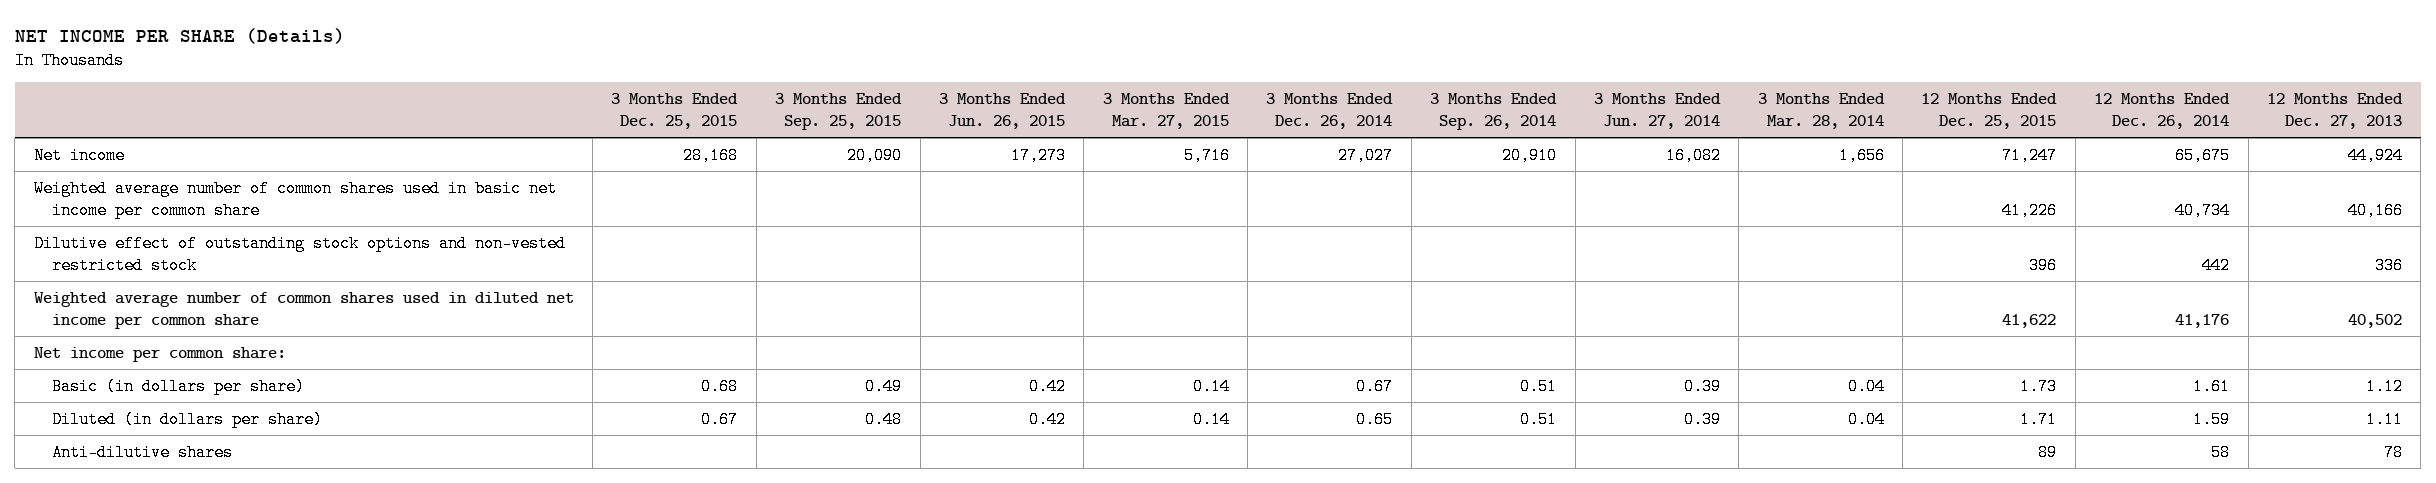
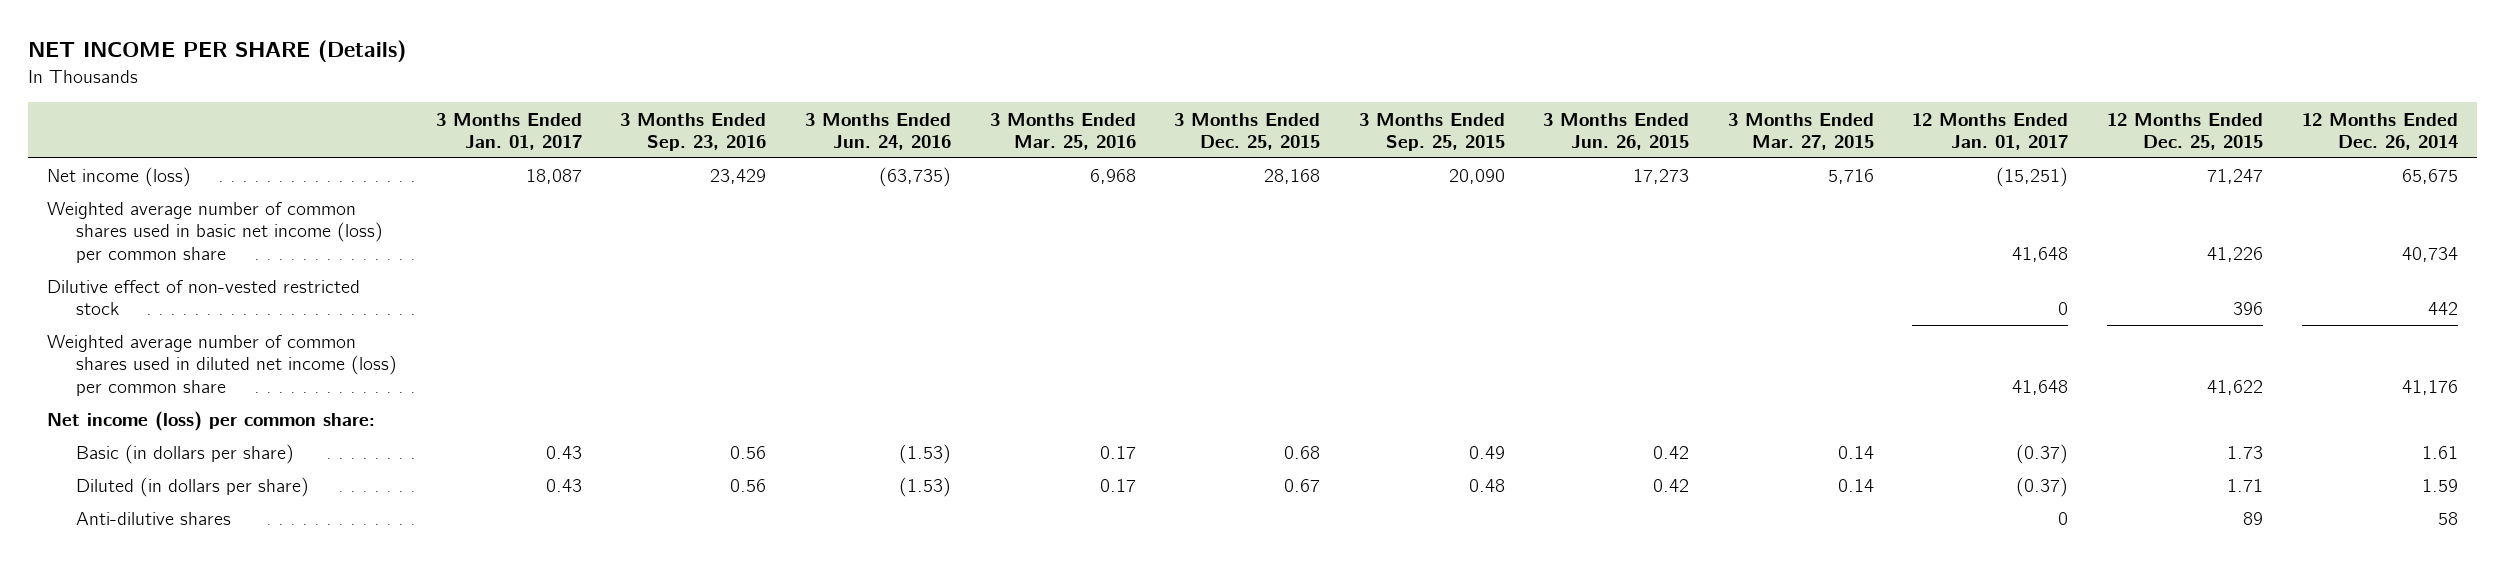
- | 3 Months Ended Dec. 25, 2015 | 3 Months Ended Sep. 25, 2015 | 3 Months Ended Jun. 26, 2015 | 3 Months Ended Mar. 27, 2015 | 3 Months Ended Dec. 26, 2014 | 3 Months Ended Sep. 26, 2014 | 3 Months Ended Jun. 27, 2014 | 3 Months Ended Mar. 28, 2014 | 12 Months Ended Dec. 25, 2015 | 12 Months Ended Dec. 26, 2014 | 12 Months Ended Dec. 27, 2013
+ | 3 Months Ended Jan. 01, 2017 | 3 Months Ended Sep. 23, 2016 | 3 Months Ended Jun. 24, 2016 | 3 Months Ended Mar. 25, 2016 | 3 Months Ended Dec. 25, 2015 | 3 Months Ended Sep. 25, 2015 | 3 Months Ended Jun. 26, 2015 | 3 Months Ended Mar. 27, 2015 | 12 Months Ended Jan. 01, 2017 | 12 Months Ended Dec. 25, 2015 | 12 Months Ended Dec. 26, 2014
- Net income | 28,168 | 20,090 | 17,273 | 5,716 | 27,027 | 20,910 | 16,082 | 1,656 | 71,247 | 65,675 | 44,924
- Weighted average number of common shares used in basic net income per common share | | | | | | | | | 41,226 | 40,734 | 40,166
- Dilutive effect of outstanding stock options and non-vested restricted stock | | | | | | | | | 396 | 442 | 336
- Weighted average number of common shares used in diluted net income per common share | | | | | | | | | 41,622 | 41,176 | 40,502
- Net income per common share:
+ Net income (loss) | 18,087 | 23,429 | (63,735) | 6,968 | 28,168 | 20,090 | 17,273 | 5,716 | (15,251) | 71,247 | 65,675
+ Weighted average number of common shares used in basic net income (loss) per common share | | | | | | | | | 41,648 | 41,226 | 40,734
+ Dilutive effect of non-vested restricted stock | | | | | | | | | 0 | 396 | 442
+ Weighted average number of common shares used in diluted net income (loss) per common share | | | | | | | | | 41,648 | 41,622 | 41,176
+ Net income (loss) per common share:

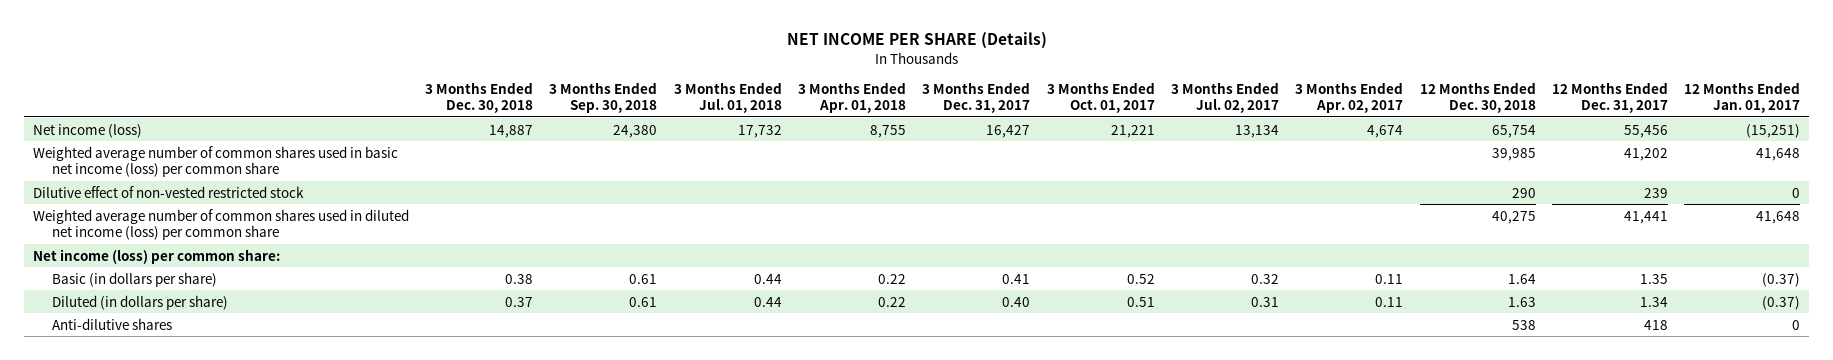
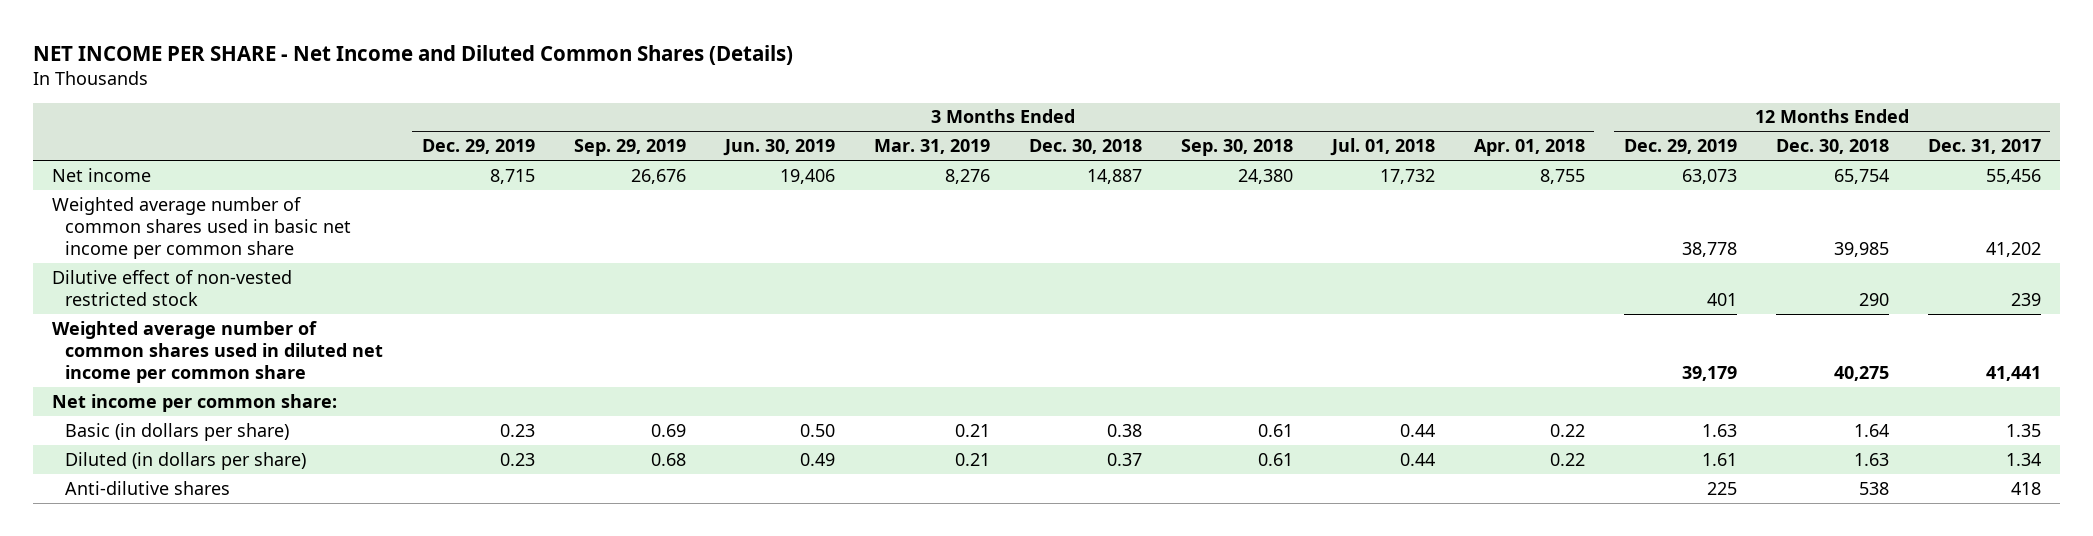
- NET INCOME PER SHARE (Details)
+ NET INCOME PER SHARE - Net Income and Diluted Common Shares (Details)
- | 3 Months Ended Dec. 30, 2018 | 3 Months Ended Sep. 30, 2018 | 3 Months Ended Jul. 01, 2018 | 3 Months Ended Apr. 01, 2018 | 3 Months Ended Dec. 31, 2017 | 3 Months Ended Oct. 01, 2017 | 3 Months Ended Jul. 02, 2017 | 3 Months Ended Apr. 02, 2017 | 12 Months Ended Dec. 30, 2018 | 12 Months Ended Dec. 31, 2017 | 12 Months Ended Jan. 01, 2017
+ | 3 Months Ended Dec. 29, 2019 | 3 Months Ended Sep. 29, 2019 | 3 Months Ended Jun. 30, 2019 | 3 Months Ended Mar. 31, 2019 | 3 Months Ended Dec. 30, 2018 | 3 Months Ended Sep. 30, 2018 | 3 Months Ended Jul. 01, 2018 | 3 Months Ended Apr. 01, 2018 | 12 Months Ended Dec. 29, 2019 | 12 Months Ended Dec. 30, 2018 | 12 Months Ended Dec. 31, 2017
- Net income (loss) | 14,887 | 24,380 | 17,732 | 8,755 | 16,427 | 21,221 | 13,134 | 4,674 | 65,754 | 55,456 | (15,251)
- Weighted average number of common shares used in basic net income (loss) per common share | | | | | | | | | 39,985 | 41,202 | 41,648
+ Net income | 8,715 | 26,676 | 19,406 | 8,276 | 14,887 | 24,380 | 17,732 | 8,755 | 63,073 | 65,754 | 55,456
+ Weighted average number of common shares used in basic net income per common share | | | | | | | | | 38,778 | 39,985 | 41,202
- Weighted average number of common shares used in diluted net income (loss) per common share | | | | | | | | | 40,275 | 41,441 | 41,648
- Net income (loss) per common share:
+ Weighted average number of common shares used in diluted net income per common share | | | | | | | | | 39,179 | 40,275 | 41,441
+ Net income per common share:

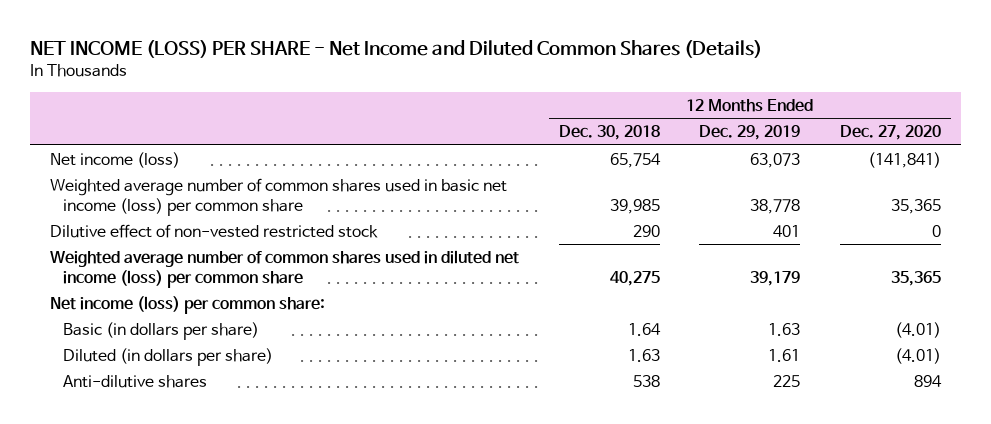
- NET INCOME PER SHARE - Net Income and Diluted Common Shares (Details)
+ NET INCOME (LOSS) PER SHARE - Net Income and Diluted Common Shares (Details)
- | 3 Months Ended Dec. 29, 2019 | 3 Months Ended Sep. 29, 2019 | 3 Months Ended Jun. 30, 2019 | 3 Months Ended Mar. 31, 2019 | 3 Months Ended Dec. 30, 2018 | 3 Months Ended Sep. 30, 2018 | 3 Months Ended Jul. 01, 2018 | 3 Months Ended Apr. 01, 2018 | 12 Months Ended Dec. 29, 2019 | 12 Months Ended Dec. 30, 2018 | 12 Months Ended Dec. 31, 2017
+ | 12 Months Ended Dec. 30, 2018 | 12 Months Ended Dec. 29, 2019 | 12 Months Ended Dec. 27, 2020
- Net income | 8,715 | 26,676 | 19,406 | 8,276 | 14,887 | 24,380 | 17,732 | 8,755 | 63,073 | 65,754 | 55,456
- Weighted average number of common shares used in basic net income per common share | | | | | | | | | 38,778 | 39,985 | 41,202
+ Net income (loss) | 65,754 | 63,073 | (141,841)
+ Weighted average number of common shares used in basic net income (loss) per common share | 39,985 | 38,778 | 35,365
- Weighted average number of common shares used in diluted net income per common share | | | | | | | | | 39,179 | 40,275 | 41,441
- Net income per common share:
+ Weighted average number of common shares used in diluted net income (loss) per common share | 40,275 | 39,179 | 35,365
+ Net income (loss) per common share:

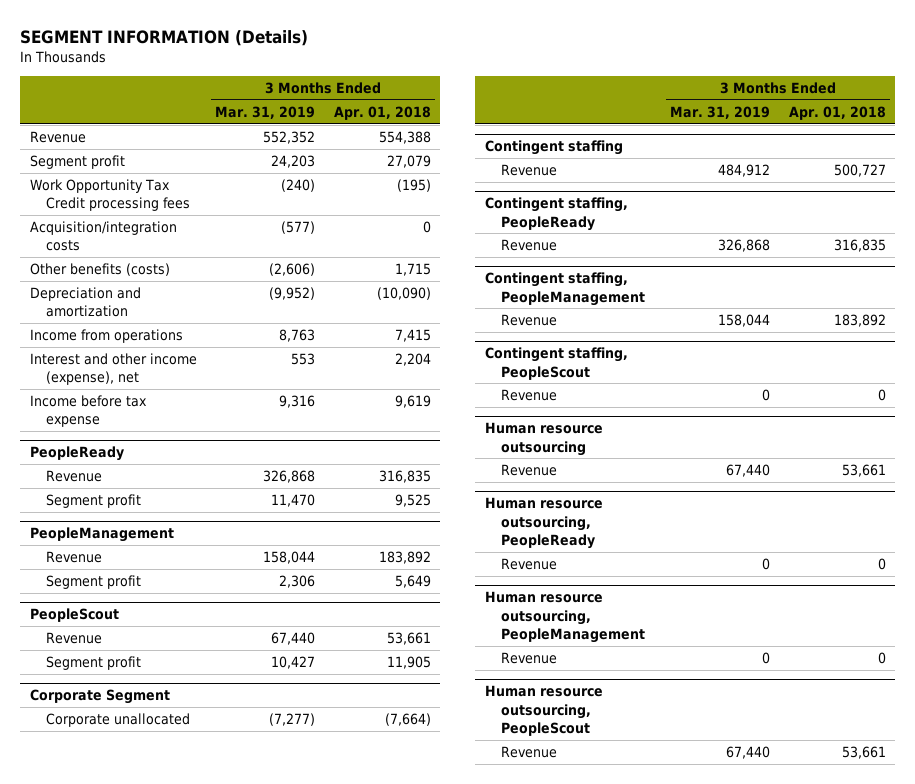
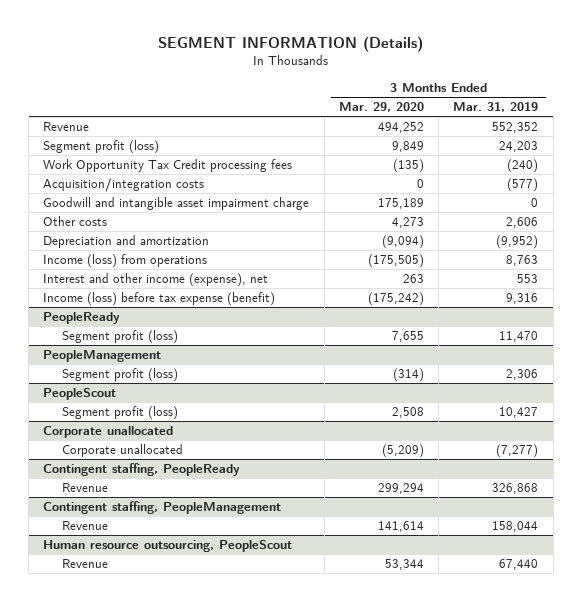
- | 3 Months Ended Mar. 31, 2019 | 3 Months Ended Apr. 01, 2018
+ | 3 Months Ended Mar. 29, 2020 | 3 Months Ended Mar. 31, 2019
- Segment profit | 24,203 | 27,079
+ Segment profit (loss) | 9,849 | 24,203
- Other benefits (costs) | (2,606) | 1,715
+ Goodwill and intangible asset impairment charge | 175,189 | 0
+ Other costs | 4,273 | 2,606
- Income from operations | 8,763 | 7,415
+ Income (loss) from operations | (175,505) | 8,763
- Income before tax expense | 9,316 | 9,619
+ Income (loss) before tax expense (benefit) | (175,242) | 9,316
@ PeopleReady
- Revenue | 326,868 | 316,835
- Segment profit | 11,470 | 9,525
+ Segment profit (loss) | 7,655 | 11,470
@ PeopleManagement
- Revenue | 158,044 | 183,892
- Segment profit | 2,306 | 5,649
+ Segment profit (loss) | (314) | 2,306
@ PeopleScout
- Revenue | 67,440 | 53,661
- Segment profit | 10,427 | 11,905
- Corporate Segment
@ PeopleScout
+ Segment profit (loss) | 2,508 | 10,427
+ Corporate unallocated
- Contingent staffing
- Revenue | 484,912 | 500,727
- Contingent staffing, PeopleScout
- Revenue | 0 | 0
- Human resource outsourcing
- Revenue | 67,440 | 53,661
- Human resource outsourcing, PeopleReady
- Revenue | 0 | 0
- Human resource outsourcing, PeopleManagement
- Revenue | 0 | 0

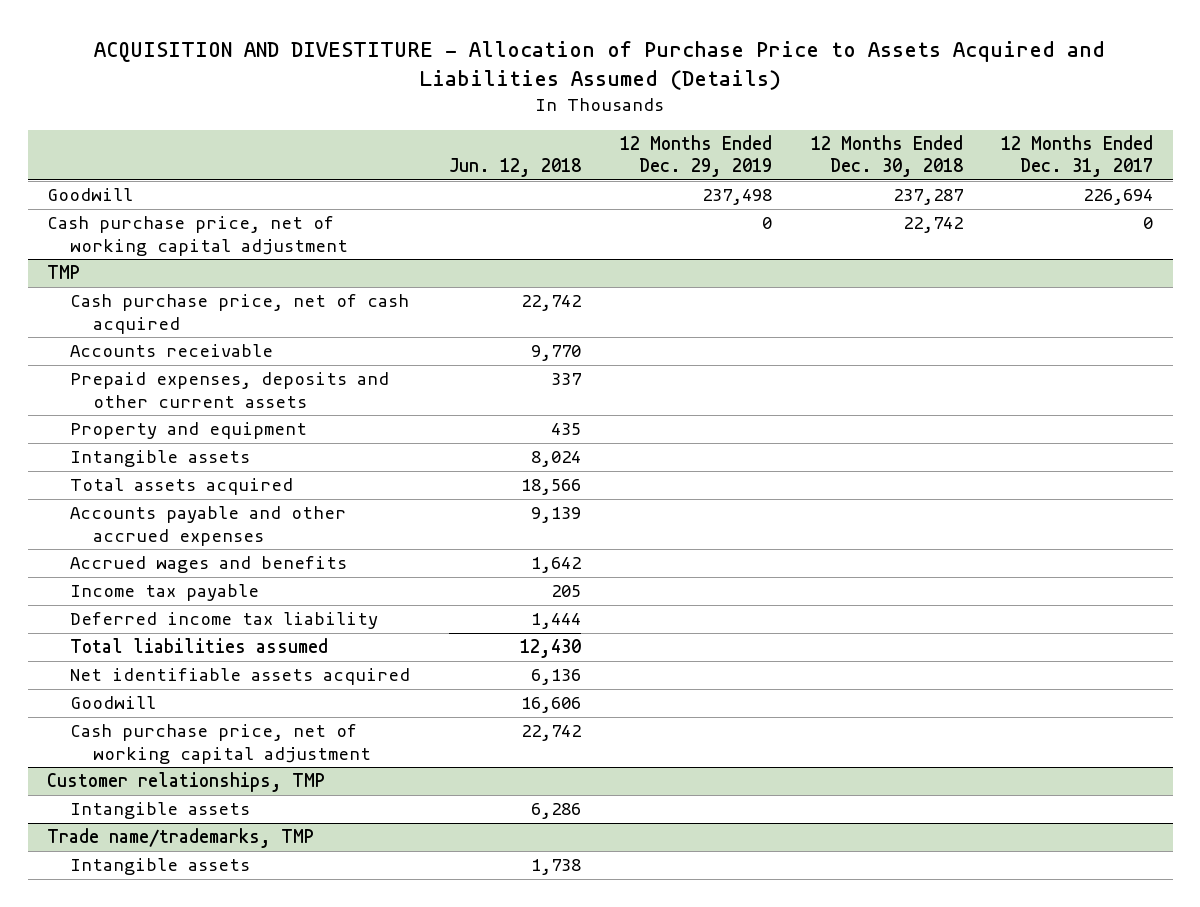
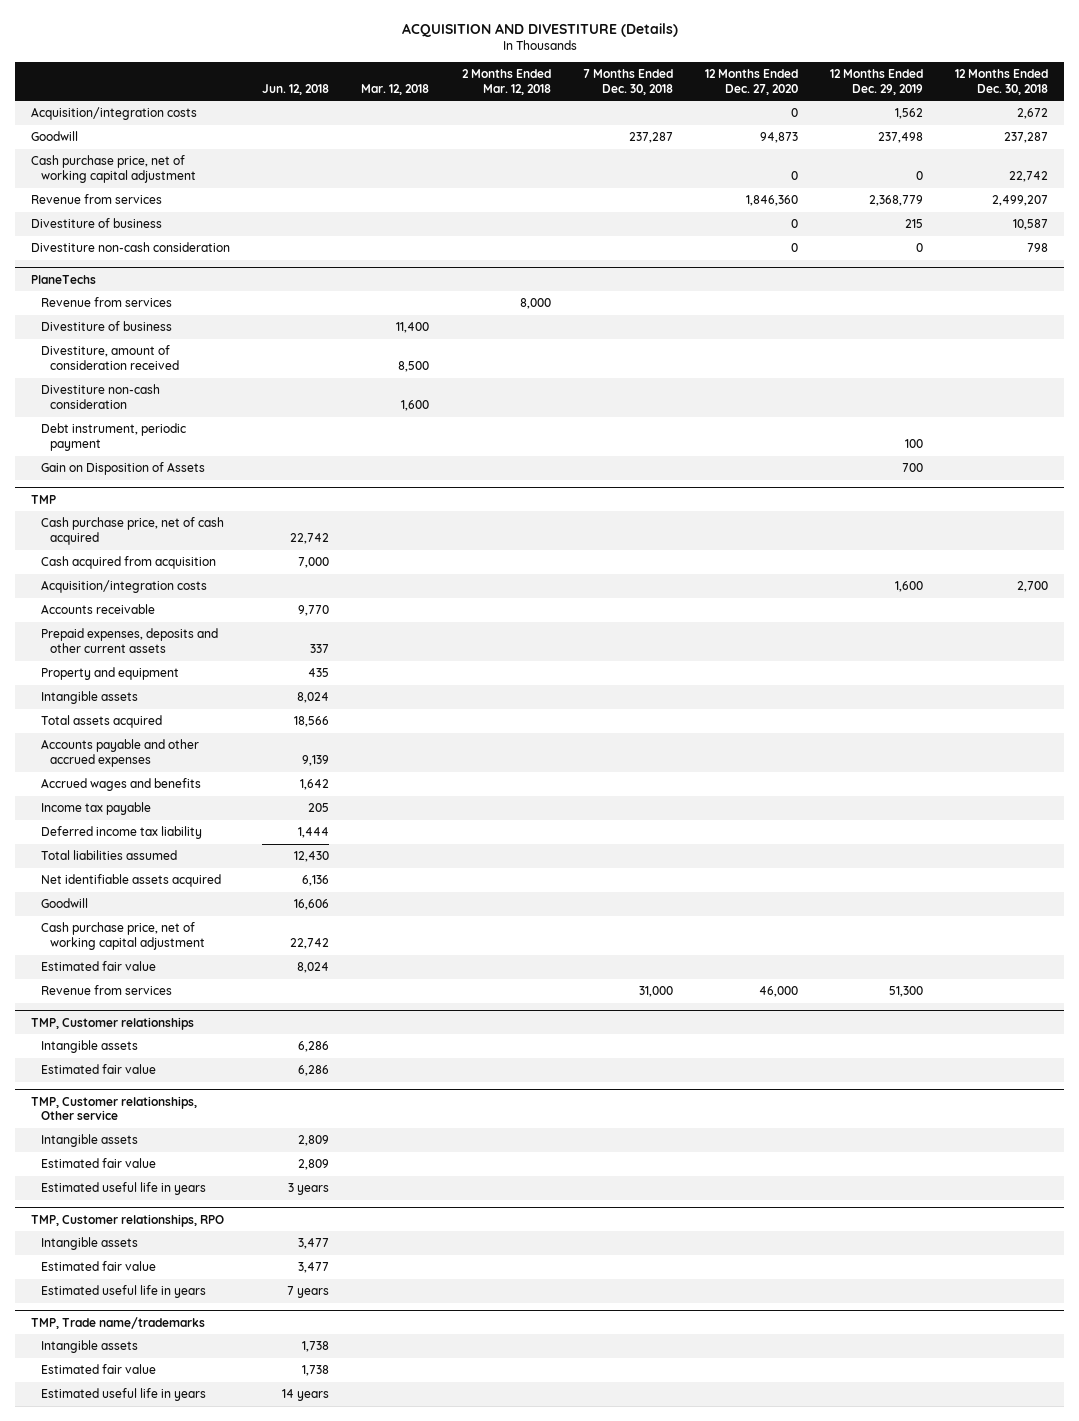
- ACQUISITION AND DIVESTITURE - Allocation of Purchase Price to Assets Acquired and Liabilities Assumed (Details)
+ ACQUISITION AND DIVESTITURE (Details)
- | Jun. 12, 2018 | 12 Months Ended Dec. 29, 2019 | 12 Months Ended Dec. 30, 2018 | 12 Months Ended Dec. 31, 2017
+ | Jun. 12, 2018 | Mar. 12, 2018 | 2 Months Ended Mar. 12, 2018 | 7 Months Ended Dec. 30, 2018 | 12 Months Ended Dec. 27, 2020 | 12 Months Ended Dec. 29, 2019 | 12 Months Ended Dec. 30, 2018
+ Acquisition/integration costs | | | | | 0 | 1,562 | 2,672
+ Revenue from services | | | | | 1,846,360 | 2,368,779 | 2,499,207
+ Divestiture of business | | | | | 0 | 215 | 10,587
+ Divestiture non-cash consideration | | | | | 0 | 0 | 798
+ PlaneTechs
+ Revenue from services | | | 8,000 | | | |
+ Divestiture of business | | 11,400 | | | | |
+ Divestiture, amount of consideration received | | 8,500 | | | | |
+ Divestiture non-cash consideration | | 1,600 | | | | |
+ Debt instrument, periodic payment | | | | | | 100 |
+ Gain on Disposition of Assets | | | | | | 700 |
@ TMP
+ Cash acquired from acquisition | 7,000 | | | | | |
+ Acquisition/integration costs | | | | | | 1,600 | 2,700
- Customer relationships, TMP
@ TMP
+ Estimated fair value | 8,024 | | | | | |
+ Revenue from services | | | | 31,000 | 46,000 | 51,300 |
+ TMP, Customer relationships
- Trade name/trademarks, TMP
+ Estimated fair value | 6,286 | | | | | |
+ TMP, Customer relationships, Other service
+ Intangible assets | 2,809 | | | | | |
+ Estimated fair value | 2,809 | | | | | |
+ Estimated useful life in years | 3 years | | | | | |
+ TMP, Customer relationships, RPO
+ Intangible assets | 3,477 | | | | | |
+ Estimated fair value | 3,477 | | | | | |
+ Estimated useful life in years | 7 years | | | | | |
+ TMP, Trade name/trademarks
+ Estimated fair value | 1,738 | | | | | |
+ Estimated useful life in years | 14 years | | | | | |

